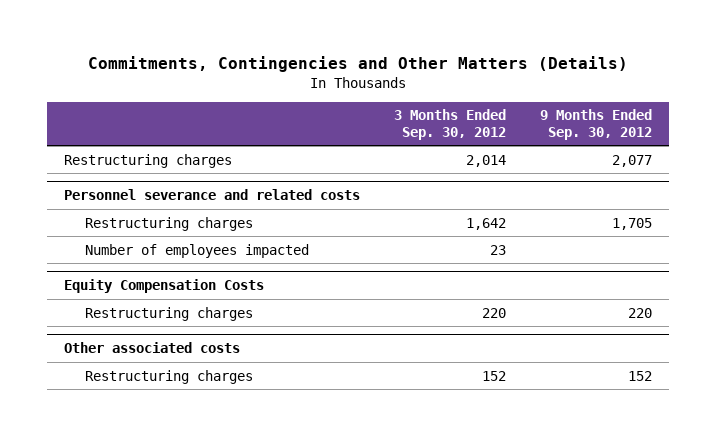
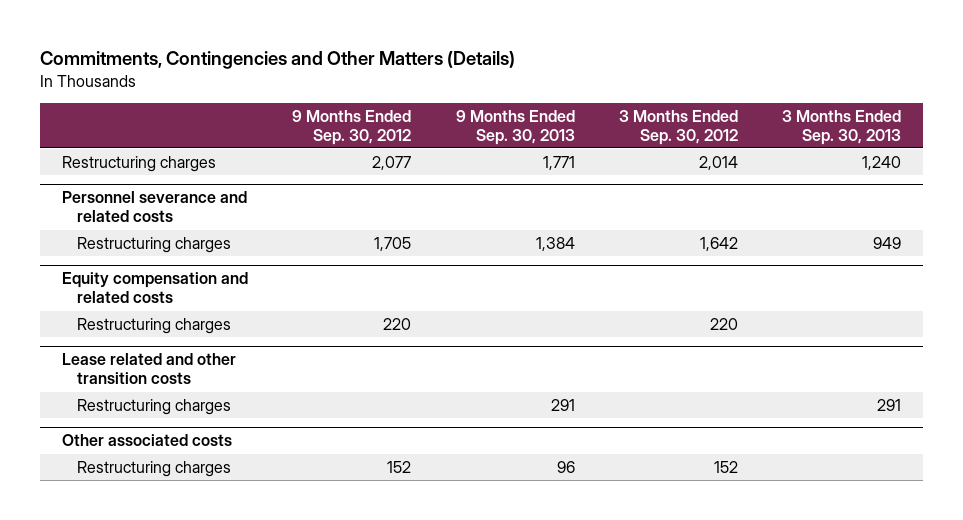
- | 3 Months Ended Sep. 30, 2012 | 9 Months Ended Sep. 30, 2012
+ | 9 Months Ended Sep. 30, 2012 | 9 Months Ended Sep. 30, 2013 | 3 Months Ended Sep. 30, 2012 | 3 Months Ended Sep. 30, 2013
@ Personnel severance and related costs
- Number of employees impacted | 23 |
- Equity Compensation Costs
+ Equity compensation and related costs
+ Lease related and other transition costs
+ Restructuring charges | | 291 | | 291

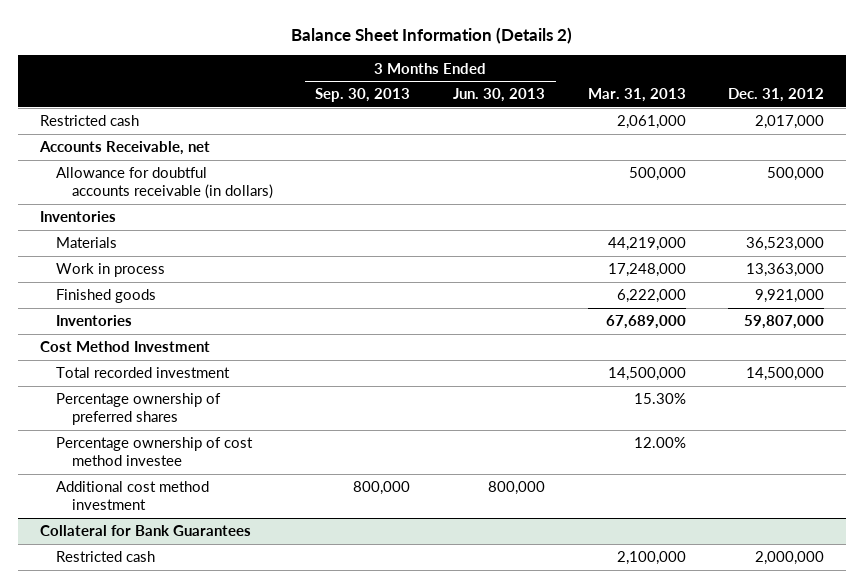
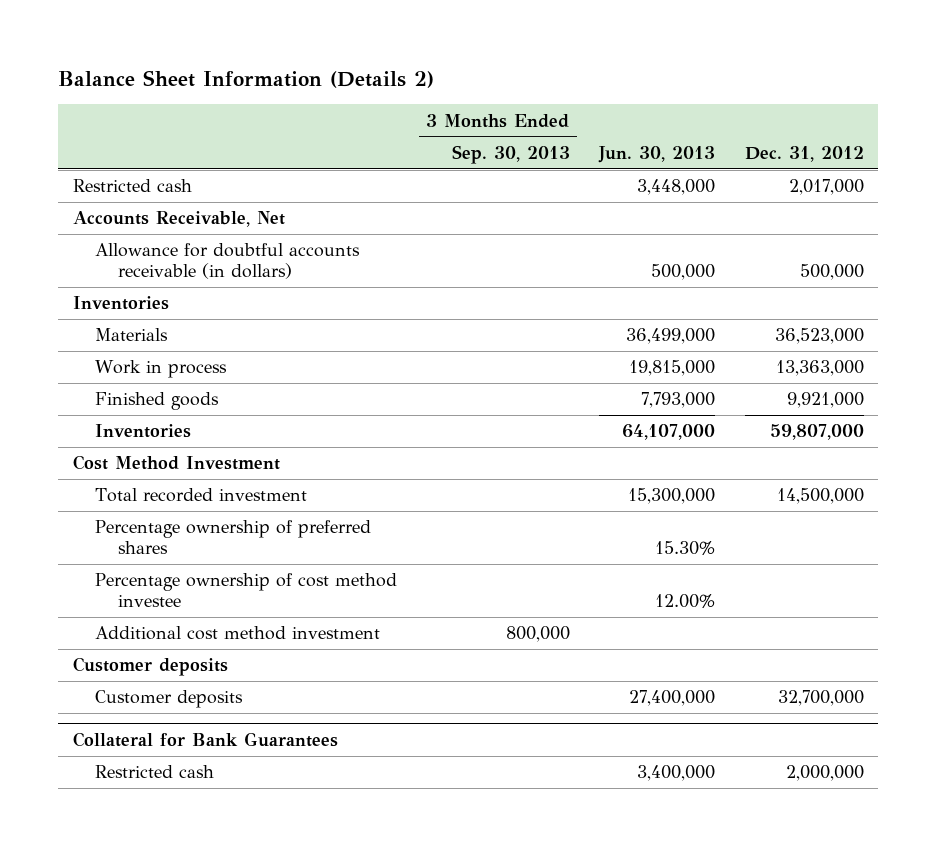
- | 3 Months Ended Sep. 30, 2013 | 3 Months Ended Jun. 30, 2013 | Mar. 31, 2013 | Dec. 31, 2012
+ | 3 Months Ended Sep. 30, 2013 | Jun. 30, 2013 | Dec. 31, 2012
- Accounts Receivable, net
+ Accounts Receivable, Net
+ Customer deposits
+ Customer deposits | | 27,400,000 | 32,700,000

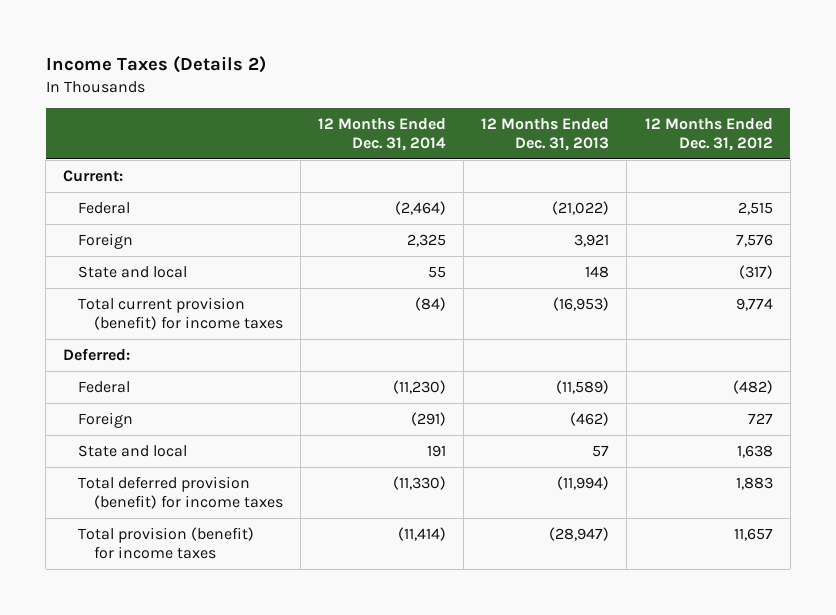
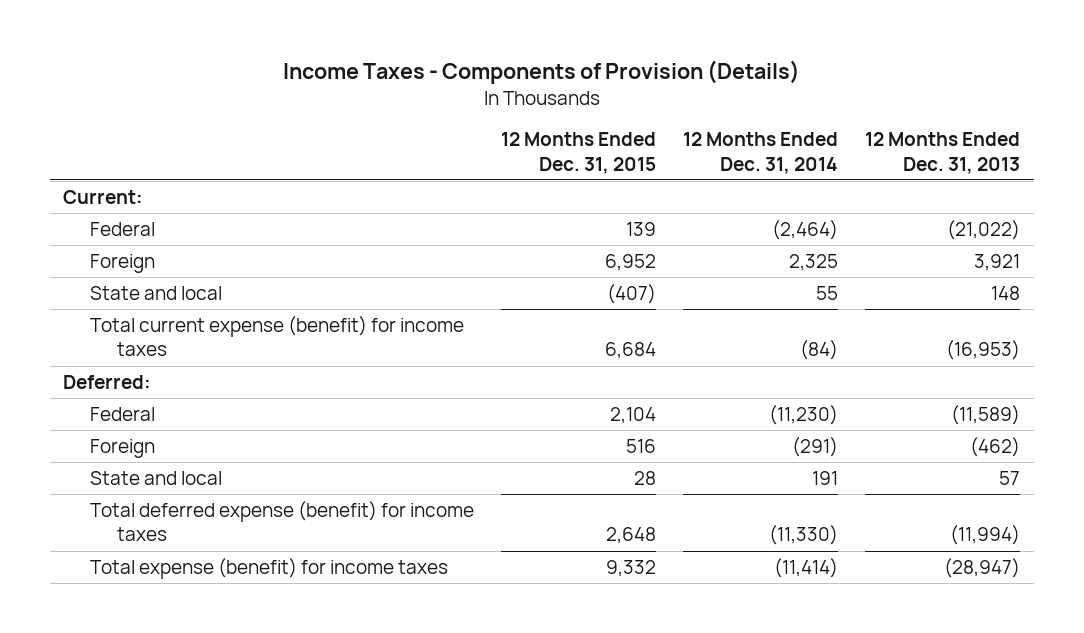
- Income Taxes (Details 2)
+ Income Taxes - Components of Provision (Details)
- | 12 Months Ended Dec. 31, 2014 | 12 Months Ended Dec. 31, 2013 | 12 Months Ended Dec. 31, 2012
+ | 12 Months Ended Dec. 31, 2015 | 12 Months Ended Dec. 31, 2014 | 12 Months Ended Dec. 31, 2013
- Total current provision (benefit) for income taxes | (84) | (16,953) | 9,774
+ Total current expense (benefit) for income taxes | 6,684 | (84) | (16,953)
- Total deferred provision (benefit) for income taxes | (11,330) | (11,994) | 1,883
- Total provision (benefit) for income taxes | (11,414) | (28,947) | 11,657
+ Total deferred expense (benefit) for income taxes | 2,648 | (11,330) | (11,994)
+ Total expense (benefit) for income taxes | 9,332 | (11,414) | (28,947)

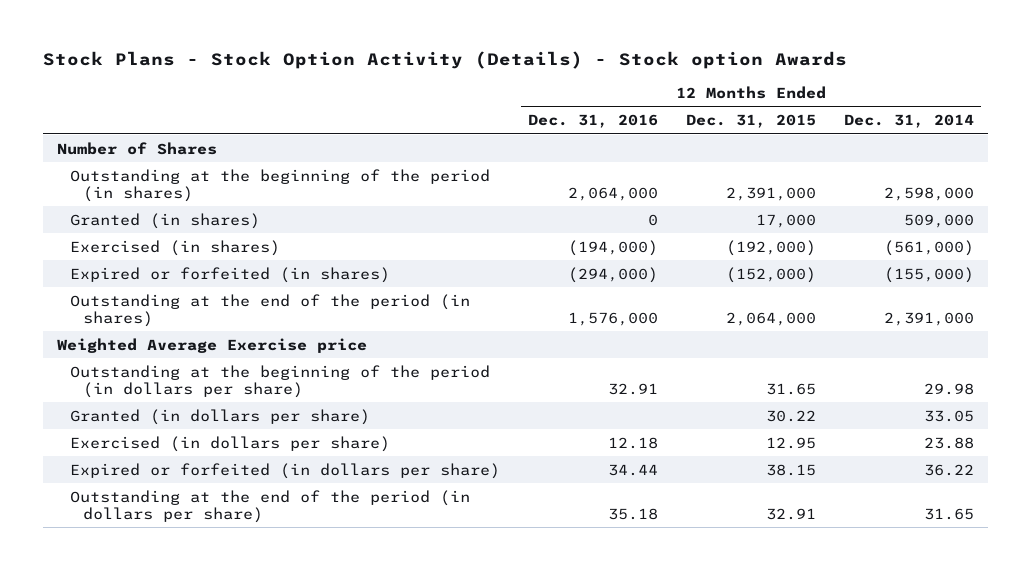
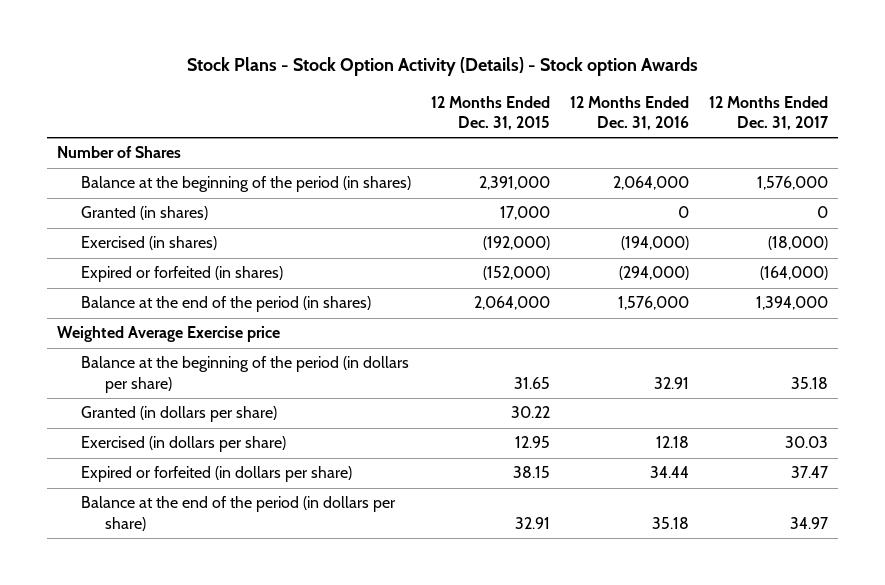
- | 12 Months Ended Dec. 31, 2016 | 12 Months Ended Dec. 31, 2015 | 12 Months Ended Dec. 31, 2014
+ | 12 Months Ended Dec. 31, 2015 | 12 Months Ended Dec. 31, 2016 | 12 Months Ended Dec. 31, 2017
- Outstanding at the beginning of the period (in shares) | 2,064,000 | 2,391,000 | 2,598,000
+ Balance at the beginning of the period (in shares) | 2,391,000 | 2,064,000 | 1,576,000
- Outstanding at the end of the period (in shares) | 1,576,000 | 2,064,000 | 2,391,000
+ Balance at the end of the period (in shares) | 2,064,000 | 1,576,000 | 1,394,000
- Outstanding at the beginning of the period (in dollars per share) | 32.91 | 31.65 | 29.98
+ Balance at the beginning of the period (in dollars per share) | 31.65 | 32.91 | 35.18
- Outstanding at the end of the period (in dollars per share) | 35.18 | 32.91 | 31.65
+ Balance at the end of the period (in dollars per share) | 32.91 | 35.18 | 34.97

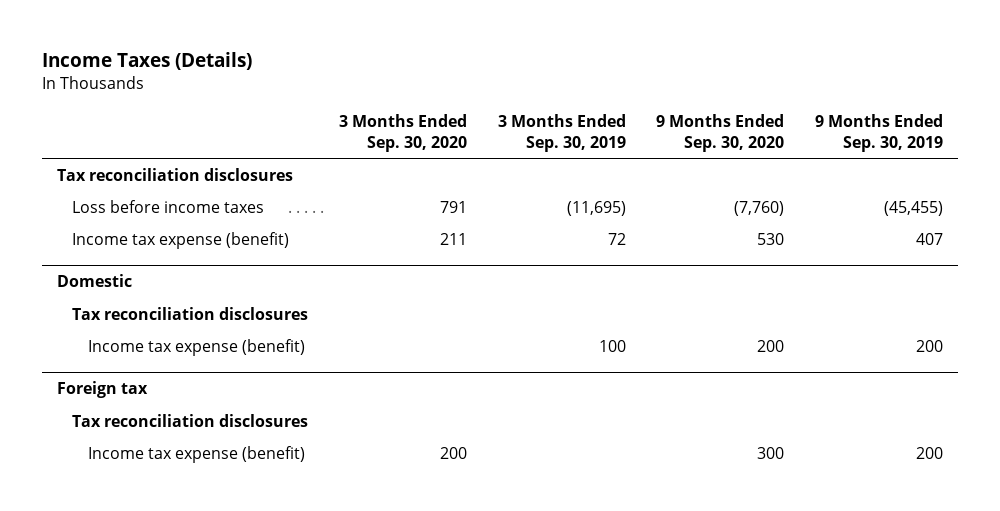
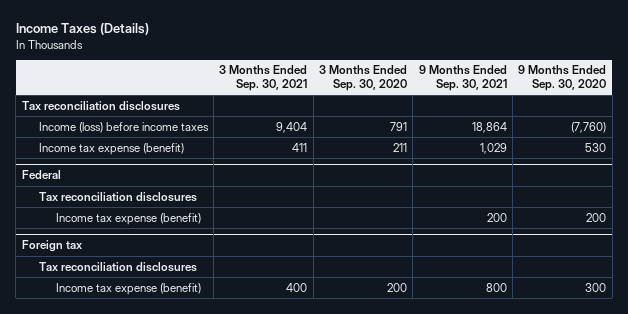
- | 3 Months Ended Sep. 30, 2020 | 3 Months Ended Sep. 30, 2019 | 9 Months Ended Sep. 30, 2020 | 9 Months Ended Sep. 30, 2019
+ | 3 Months Ended Sep. 30, 2021 | 3 Months Ended Sep. 30, 2020 | 9 Months Ended Sep. 30, 2021 | 9 Months Ended Sep. 30, 2020
- Loss before income taxes | 791 | (11,695) | (7,760) | (45,455)
+ Income (loss) before income taxes | 9,404 | 791 | 18,864 | (7,760)
- Domestic
+ Federal

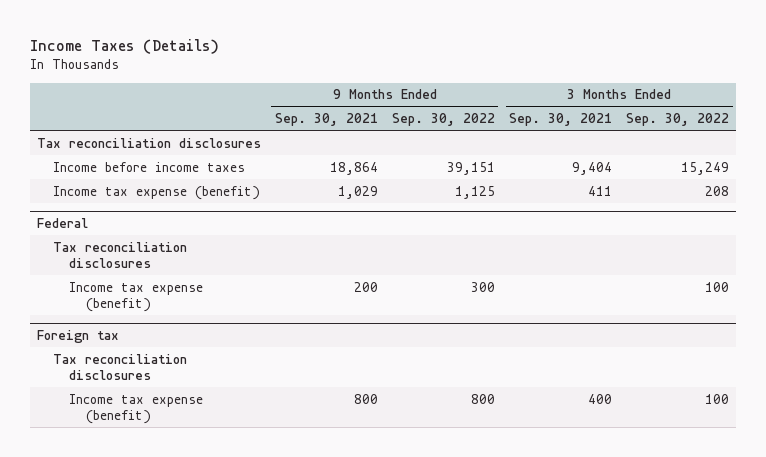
- | 3 Months Ended Sep. 30, 2021 | 3 Months Ended Sep. 30, 2020 | 9 Months Ended Sep. 30, 2021 | 9 Months Ended Sep. 30, 2020
+ | 9 Months Ended Sep. 30, 2021 | 9 Months Ended Sep. 30, 2022 | 3 Months Ended Sep. 30, 2021 | 3 Months Ended Sep. 30, 2022
- Income (loss) before income taxes | 9,404 | 791 | 18,864 | (7,760)
+ Income before income taxes | 18,864 | 39,151 | 9,404 | 15,249

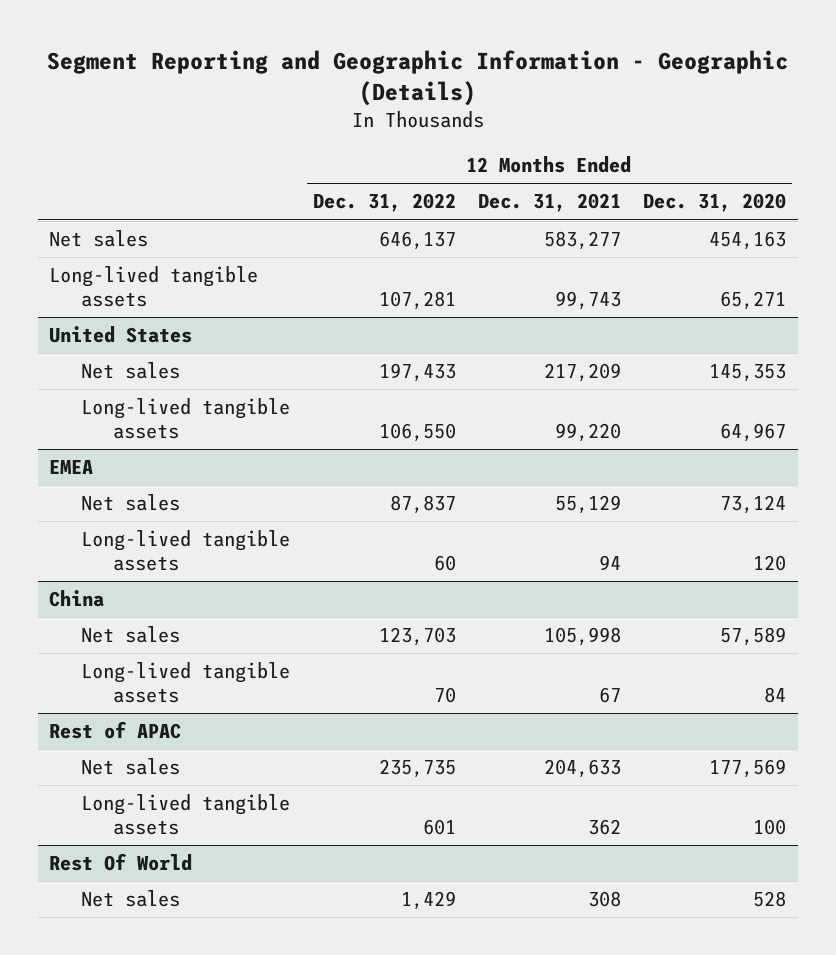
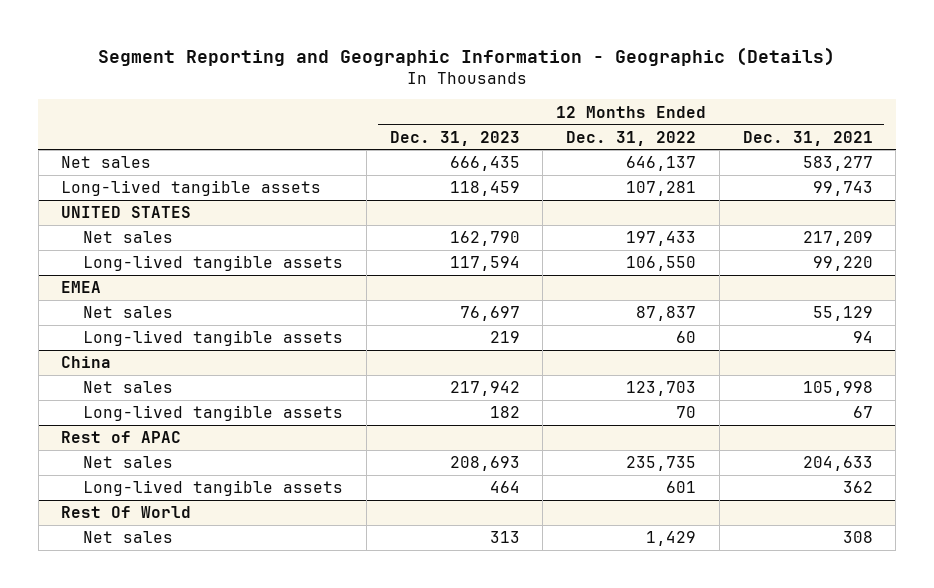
- | 12 Months Ended Dec. 31, 2022 | 12 Months Ended Dec. 31, 2021 | 12 Months Ended Dec. 31, 2020
+ | 12 Months Ended Dec. 31, 2023 | 12 Months Ended Dec. 31, 2022 | 12 Months Ended Dec. 31, 2021
- United States
+ UNITED STATES

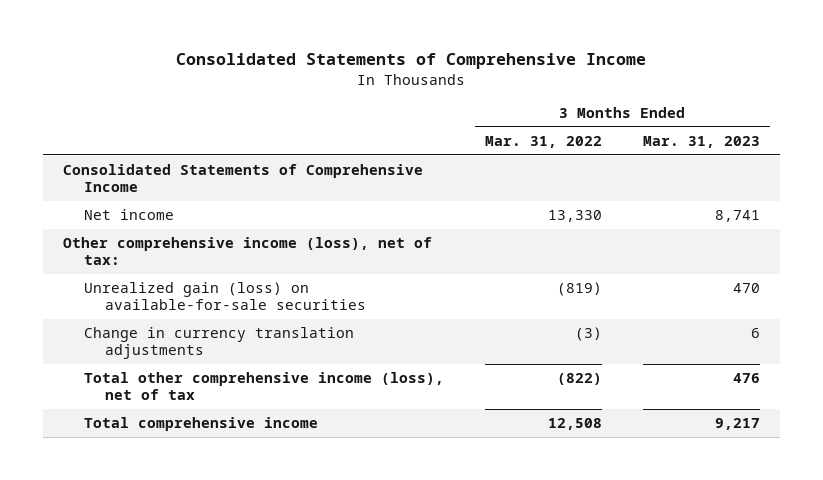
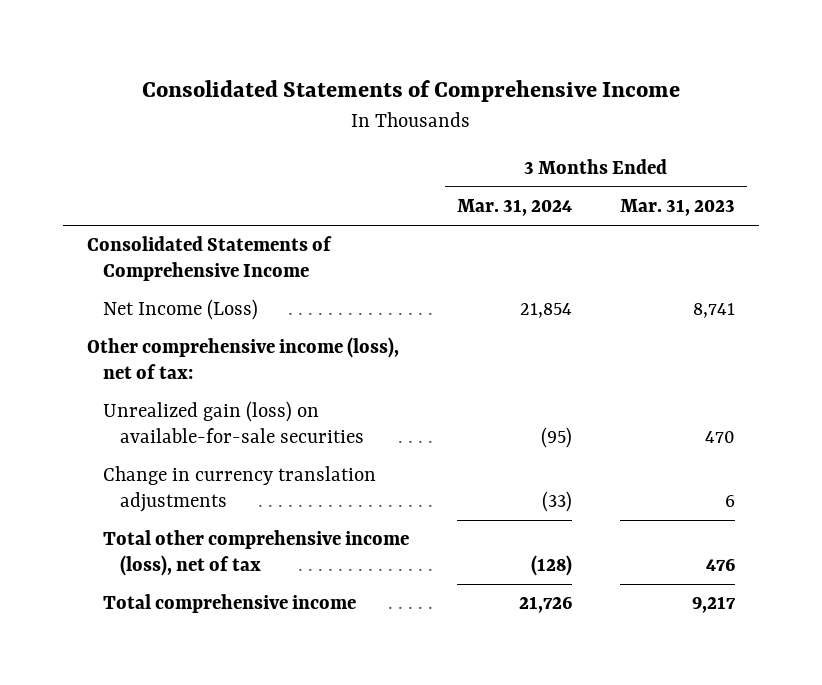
- | 3 Months Ended Mar. 31, 2022 | 3 Months Ended Mar. 31, 2023
+ | 3 Months Ended Mar. 31, 2024 | 3 Months Ended Mar. 31, 2023
- Net income | 13,330 | 8,741
+ Net Income (Loss) | 21,854 | 8,741

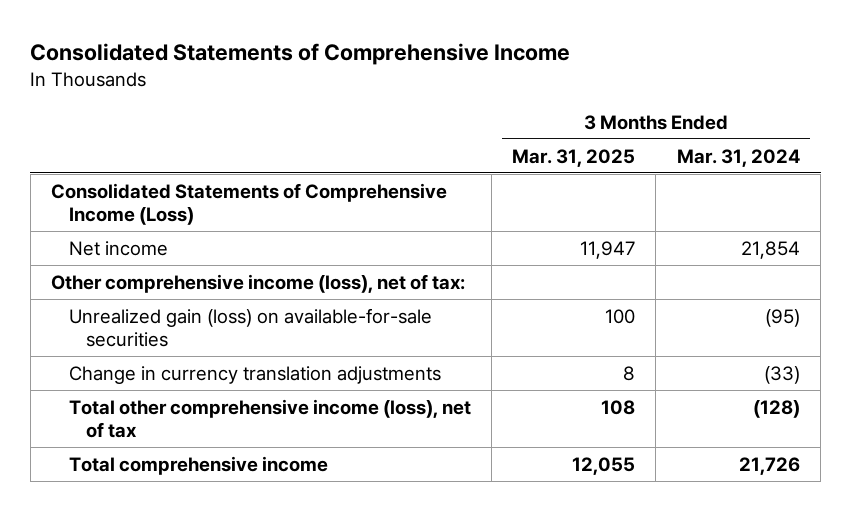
- | 3 Months Ended Mar. 31, 2024 | 3 Months Ended Mar. 31, 2023
+ | 3 Months Ended Mar. 31, 2025 | 3 Months Ended Mar. 31, 2024
- Consolidated Statements of Comprehensive Income
- Net Income (Loss) | 21,854 | 8,741
+ Consolidated Statements of Comprehensive Income (Loss)
+ Net income | 11,947 | 21,854

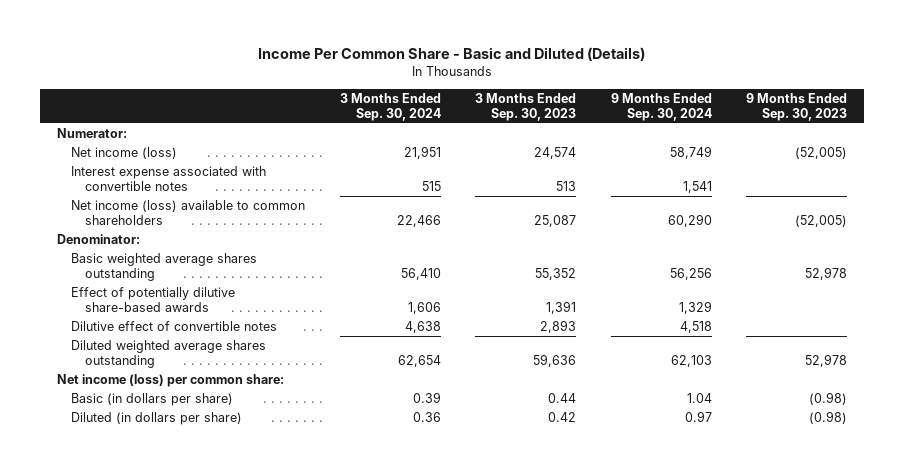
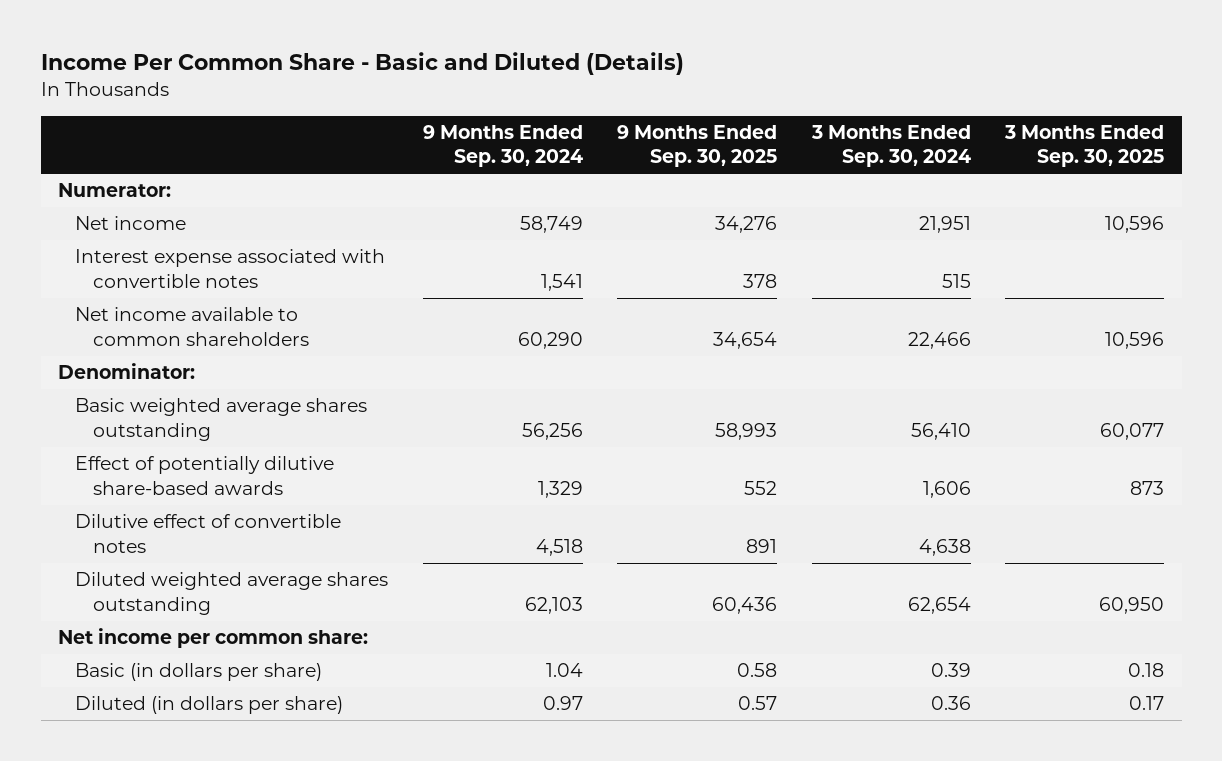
- | 3 Months Ended Sep. 30, 2024 | 3 Months Ended Sep. 30, 2023 | 9 Months Ended Sep. 30, 2024 | 9 Months Ended Sep. 30, 2023
+ | 9 Months Ended Sep. 30, 2024 | 9 Months Ended Sep. 30, 2025 | 3 Months Ended Sep. 30, 2024 | 3 Months Ended Sep. 30, 2025
- Net income (loss) | 21,951 | 24,574 | 58,749 | (52,005)
+ Net income | 58,749 | 34,276 | 21,951 | 10,596
- Net income (loss) available to common shareholders | 22,466 | 25,087 | 60,290 | (52,005)
+ Net income available to common shareholders | 60,290 | 34,654 | 22,466 | 10,596
- Net income (loss) per common share:
+ Net income per common share:

